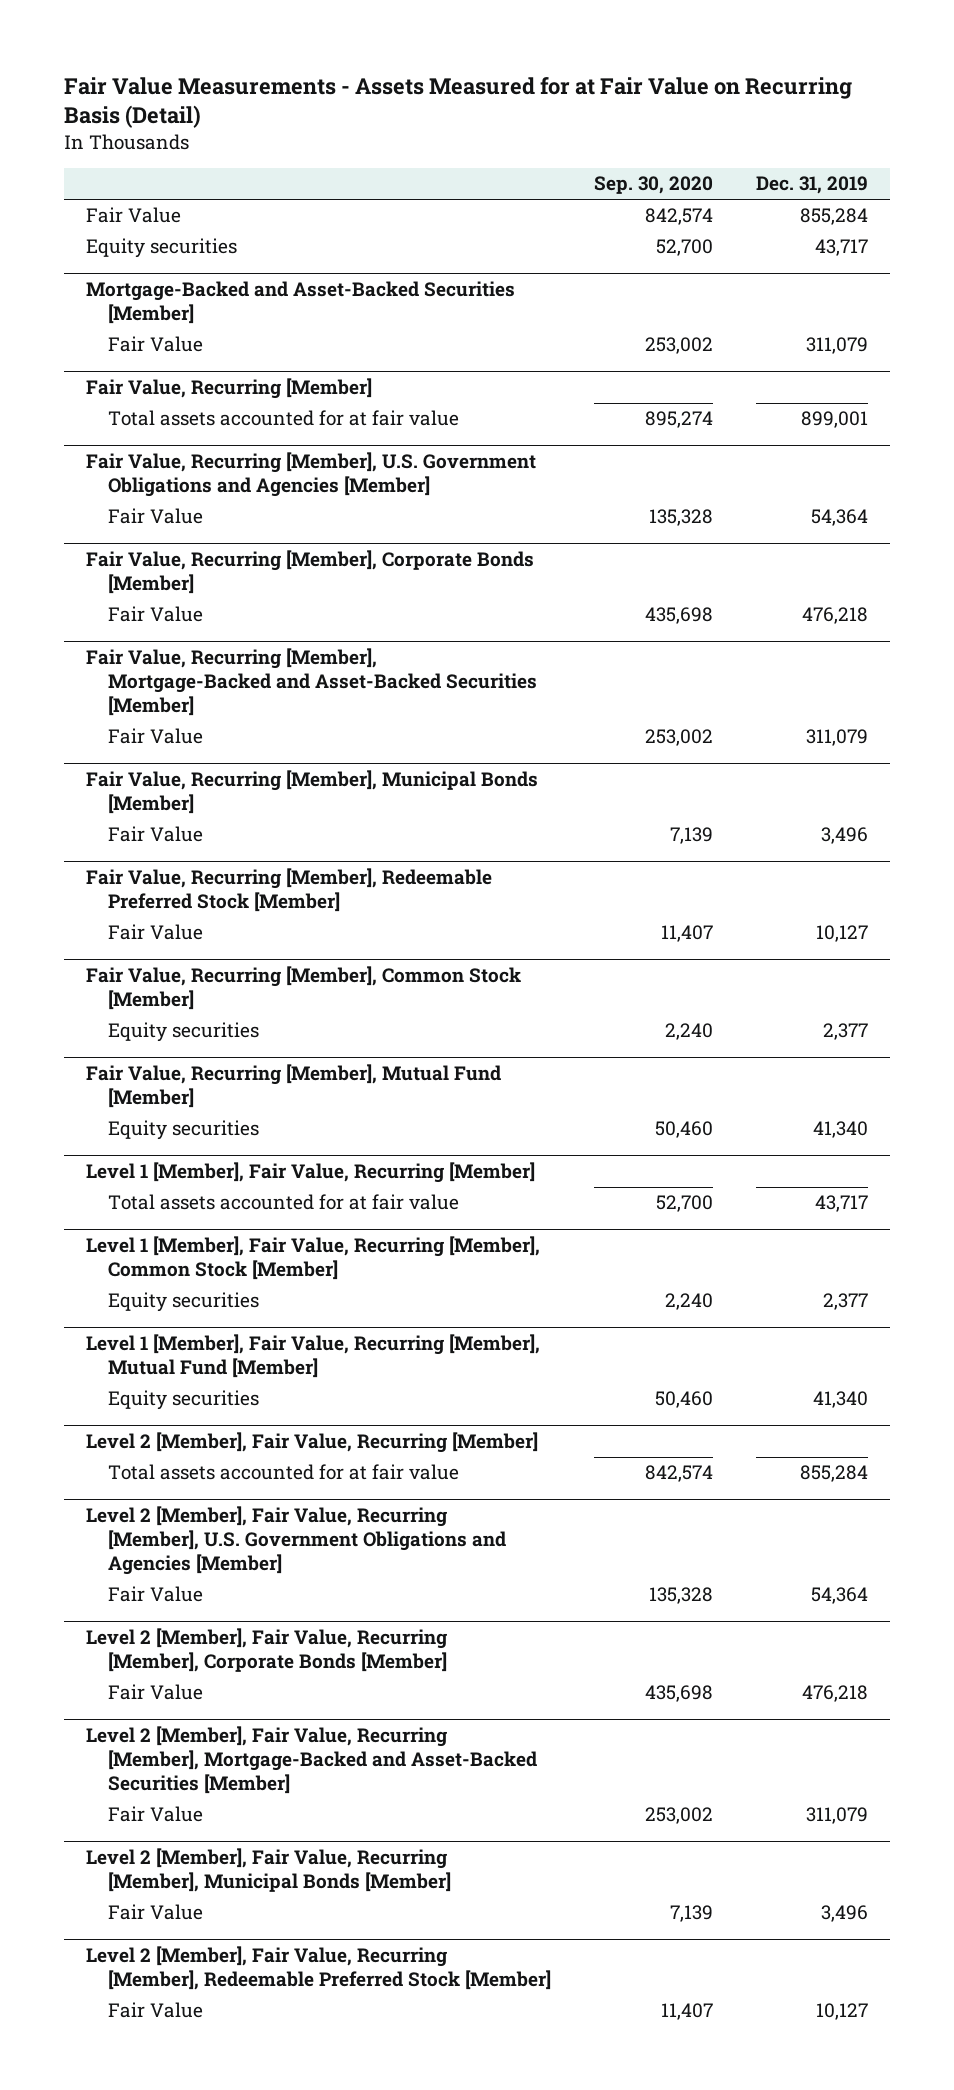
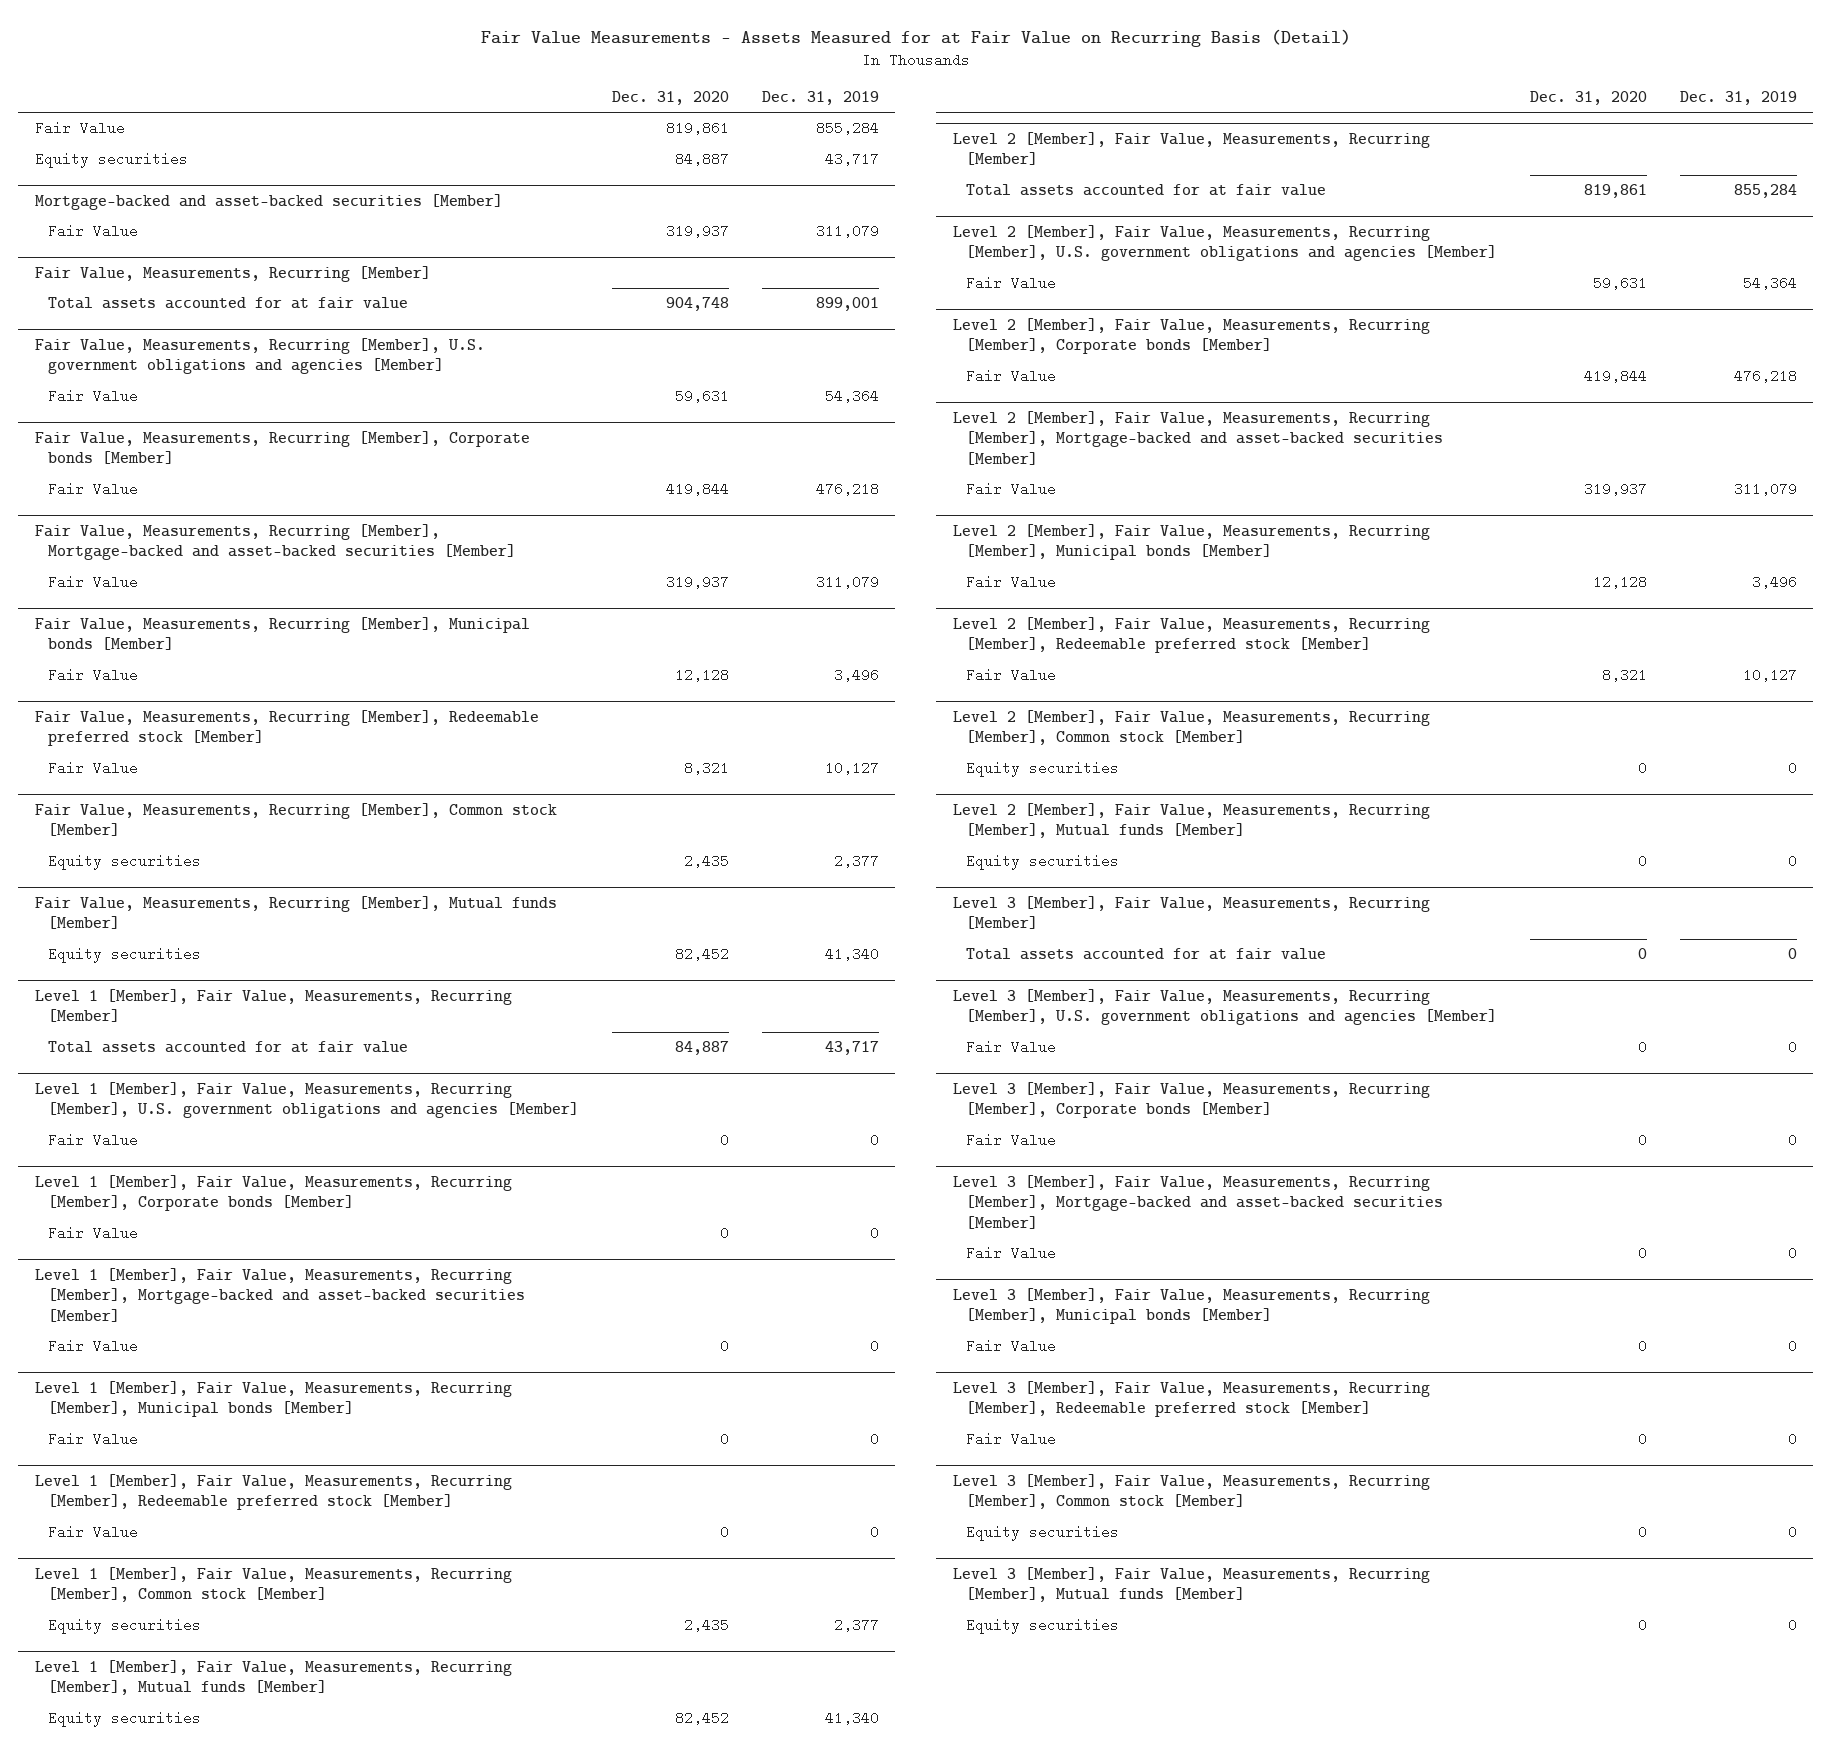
- | Sep. 30, 2020 | Dec. 31, 2019
+ | Dec. 31, 2020 | Dec. 31, 2019
- Mortgage-Backed and Asset-Backed Securities [Member]
+ Mortgage-backed and asset-backed securities [Member]
- Fair Value, Recurring [Member]
+ Fair Value, Measurements, Recurring [Member]
- Fair Value, Recurring [Member], U.S. Government Obligations and Agencies [Member]
+ Fair Value, Measurements, Recurring [Member], U.S. government obligations and agencies [Member]
- Fair Value, Recurring [Member], Corporate Bonds [Member]
+ Fair Value, Measurements, Recurring [Member], Corporate bonds [Member]
- Fair Value, Recurring [Member], Mortgage-Backed and Asset-Backed Securities [Member]
+ Fair Value, Measurements, Recurring [Member], Mortgage-backed and asset-backed securities [Member]
- Fair Value, Recurring [Member], Municipal Bonds [Member]
+ Fair Value, Measurements, Recurring [Member], Municipal bonds [Member]
- Fair Value, Recurring [Member], Redeemable Preferred Stock [Member]
+ Fair Value, Measurements, Recurring [Member], Redeemable preferred stock [Member]
- Fair Value, Recurring [Member], Common Stock [Member]
+ Fair Value, Measurements, Recurring [Member], Common stock [Member]
- Fair Value, Recurring [Member], Mutual Fund [Member]
+ Fair Value, Measurements, Recurring [Member], Mutual funds [Member]
- Level 1 [Member], Fair Value, Recurring [Member]
+ Level 1 [Member], Fair Value, Measurements, Recurring [Member]
- Level 1 [Member], Fair Value, Recurring [Member], Common Stock [Member]
+ Level 1 [Member], Fair Value, Measurements, Recurring [Member], U.S. government obligations and agencies [Member]
+ Fair Value | 0 | 0
+ Level 1 [Member], Fair Value, Measurements, Recurring [Member], Corporate bonds [Member]
+ Fair Value | 0 | 0
+ Level 1 [Member], Fair Value, Measurements, Recurring [Member], Mortgage-backed and asset-backed securities [Member]
+ Fair Value | 0 | 0
+ Level 1 [Member], Fair Value, Measurements, Recurring [Member], Municipal bonds [Member]
+ Fair Value | 0 | 0
+ Level 1 [Member], Fair Value, Measurements, Recurring [Member], Redeemable preferred stock [Member]
+ Fair Value | 0 | 0
+ Level 1 [Member], Fair Value, Measurements, Recurring [Member], Common stock [Member]
- Level 1 [Member], Fair Value, Recurring [Member], Mutual Fund [Member]
+ Level 1 [Member], Fair Value, Measurements, Recurring [Member], Mutual funds [Member]
- Level 2 [Member], Fair Value, Recurring [Member]
+ Level 2 [Member], Fair Value, Measurements, Recurring [Member]
- Level 2 [Member], Fair Value, Recurring [Member], U.S. Government Obligations and Agencies [Member]
+ Level 2 [Member], Fair Value, Measurements, Recurring [Member], U.S. government obligations and agencies [Member]
- Level 2 [Member], Fair Value, Recurring [Member], Corporate Bonds [Member]
+ Level 2 [Member], Fair Value, Measurements, Recurring [Member], Corporate bonds [Member]
- Level 2 [Member], Fair Value, Recurring [Member], Mortgage-Backed and Asset-Backed Securities [Member]
+ Level 2 [Member], Fair Value, Measurements, Recurring [Member], Mortgage-backed and asset-backed securities [Member]
- Level 2 [Member], Fair Value, Recurring [Member], Municipal Bonds [Member]
+ Level 2 [Member], Fair Value, Measurements, Recurring [Member], Municipal bonds [Member]
- Level 2 [Member], Fair Value, Recurring [Member], Redeemable Preferred Stock [Member]
+ Level 2 [Member], Fair Value, Measurements, Recurring [Member], Redeemable preferred stock [Member]
+ Level 2 [Member], Fair Value, Measurements, Recurring [Member], Common stock [Member]
+ Equity securities | 0 | 0
+ Level 2 [Member], Fair Value, Measurements, Recurring [Member], Mutual funds [Member]
+ Equity securities | 0 | 0
+ Level 3 [Member], Fair Value, Measurements, Recurring [Member]
+ Total assets accounted for at fair value | 0 | 0
+ Level 3 [Member], Fair Value, Measurements, Recurring [Member], U.S. government obligations and agencies [Member]
+ Fair Value | 0 | 0
+ Level 3 [Member], Fair Value, Measurements, Recurring [Member], Corporate bonds [Member]
+ Fair Value | 0 | 0
+ Level 3 [Member], Fair Value, Measurements, Recurring [Member], Mortgage-backed and asset-backed securities [Member]
+ Fair Value | 0 | 0
+ Level 3 [Member], Fair Value, Measurements, Recurring [Member], Municipal bonds [Member]
+ Fair Value | 0 | 0
+ Level 3 [Member], Fair Value, Measurements, Recurring [Member], Redeemable preferred stock [Member]
+ Fair Value | 0 | 0
+ Level 3 [Member], Fair Value, Measurements, Recurring [Member], Common stock [Member]
+ Equity securities | 0 | 0
+ Level 3 [Member], Fair Value, Measurements, Recurring [Member], Mutual funds [Member]
+ Equity securities | 0 | 0

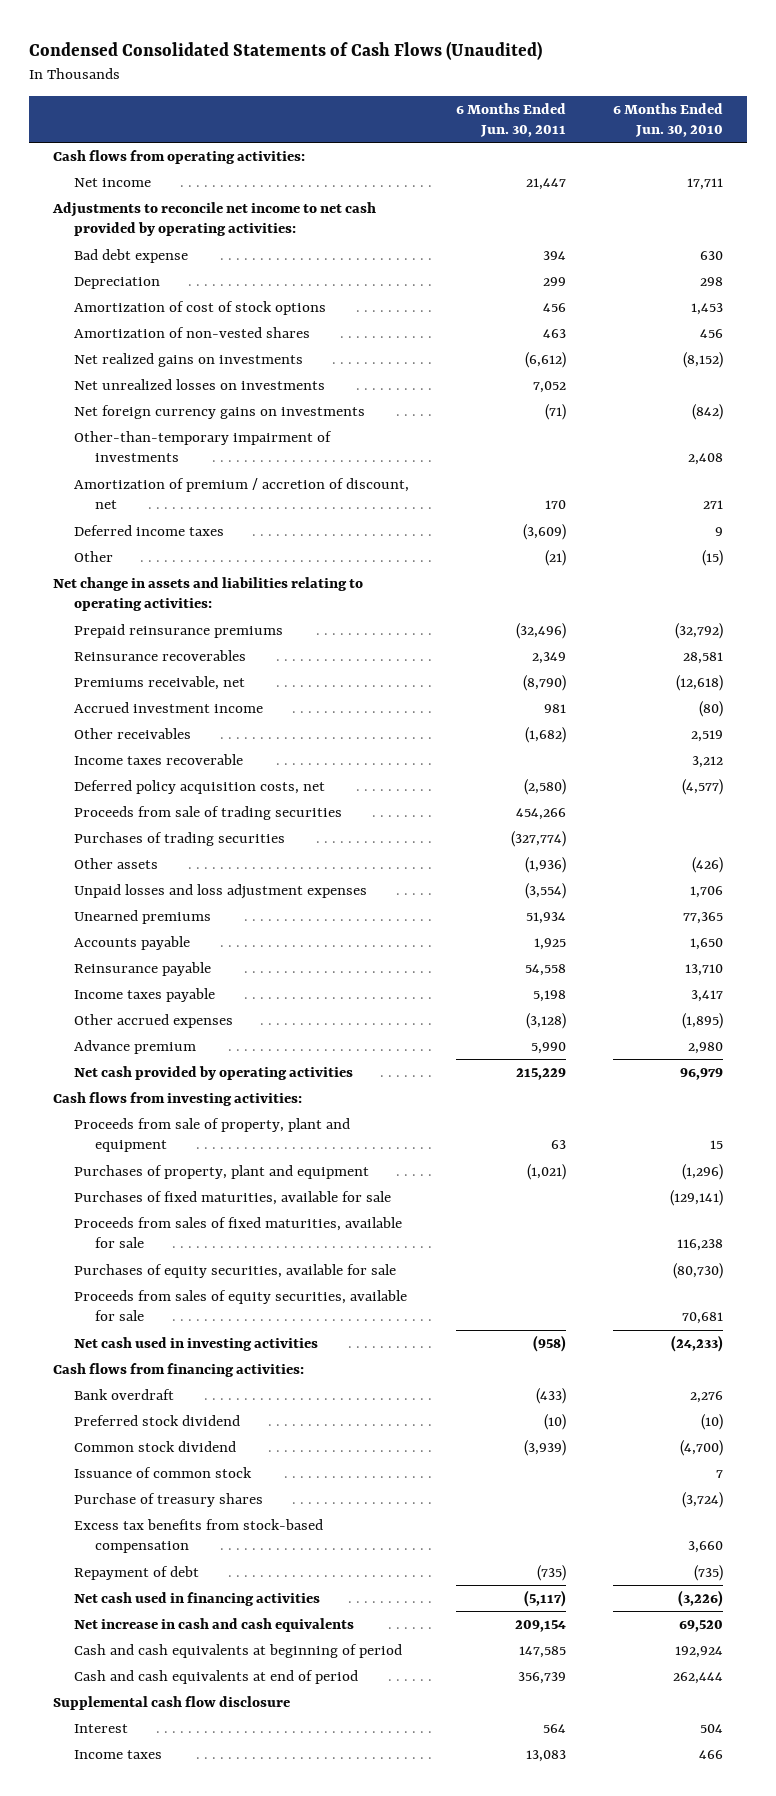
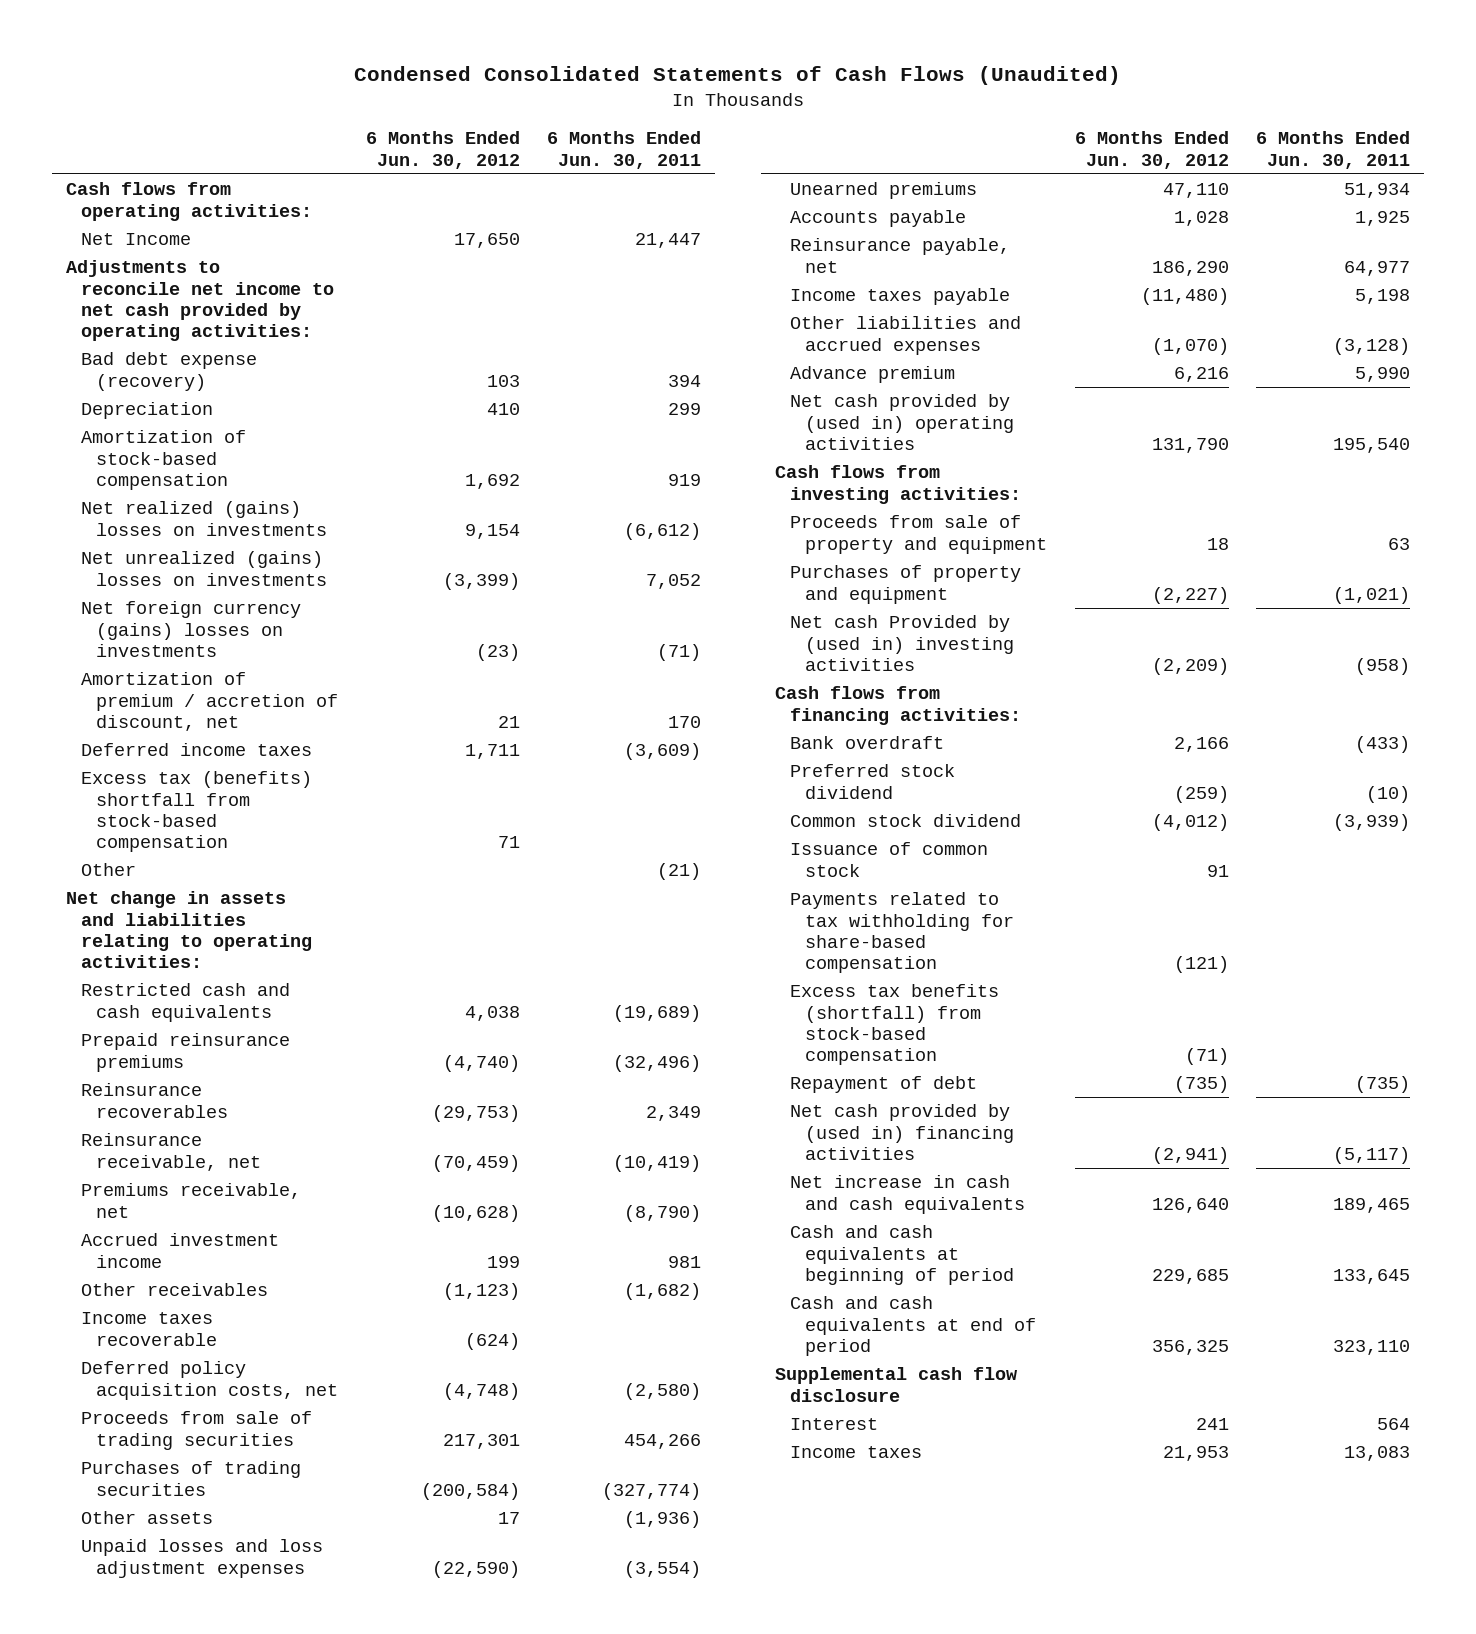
- | 6 Months Ended Jun. 30, 2011 | 6 Months Ended Jun. 30, 2010
+ | 6 Months Ended Jun. 30, 2012 | 6 Months Ended Jun. 30, 2011
- Net income | 21,447 | 17,711
+ Net Income | 17,650 | 21,447
- Bad debt expense | 394 | 630
+ Bad debt expense (recovery) | 103 | 394
- Amortization of cost of stock options | 456 | 1,453
- Amortization of non-vested shares | 463 | 456
- Net realized gains on investments | (6,612) | (8,152)
- Net unrealized losses on investments | 7,052 |
- Net foreign currency gains on investments | (71) | (842)
- Other-than-temporary impairment of investments | | 2,408
+ Amortization of stock-based compensation | 1,692 | 919
+ Net realized (gains) losses on investments | 9,154 | (6,612)
+ Net unrealized (gains) losses on investments | (3,399) | 7,052
+ Net foreign currency (gains) losses on investments | (23) | (71)
+ Excess tax (benefits) shortfall from stock-based compensation | 71 |
+ Restricted cash and cash equivalents | 4,038 | (19,689)
+ Reinsurance receivable, net | (70,459) | (10,419)
- Reinsurance payable | 54,558 | 13,710
+ Reinsurance payable, net | 186,290 | 64,977
- Other accrued expenses | (3,128) | (1,895)
+ Other liabilities and accrued expenses | (1,070) | (3,128)
- Net cash provided by operating activities | 215,229 | 96,979
+ Net cash provided by (used in) operating activities | 131,790 | 195,540
- Proceeds from sale of property, plant and equipment | 63 | 15
- Purchases of property, plant and equipment | (1,021) | (1,296)
- Purchases of fixed maturities, available for sale | | (129,141)
- Proceeds from sales of fixed maturities, available for sale | | 116,238
- Purchases of equity securities, available for sale | | (80,730)
- Proceeds from sales of equity securities, available for sale | | 70,681
- Net cash used in investing activities | (958) | (24,233)
+ Proceeds from sale of property and equipment | 18 | 63
+ Purchases of property and equipment | (2,227) | (1,021)
+ Net cash Provided by (used in) investing activities | (2,209) | (958)
- Purchase of treasury shares | | (3,724)
- Excess tax benefits from stock-based compensation | | 3,660
+ Payments related to tax withholding for share-based compensation | (121) |
+ Excess tax benefits (shortfall) from stock-based compensation | (71) |
- Net cash used in financing activities | (5,117) | (3,226)
- Net increase in cash and cash equivalents | 209,154 | 69,520
- Cash and cash equivalents at beginning of period | 147,585 | 192,924
- Cash and cash equivalents at end of period | 356,739 | 262,444
+ Net cash provided by (used in) financing activities | (2,941) | (5,117)
+ Net increase in cash and cash equivalents | 126,640 | 189,465
+ Cash and cash equivalents at beginning of period | 229,685 | 133,645
+ Cash and cash equivalents at end of period | 356,325 | 323,110

